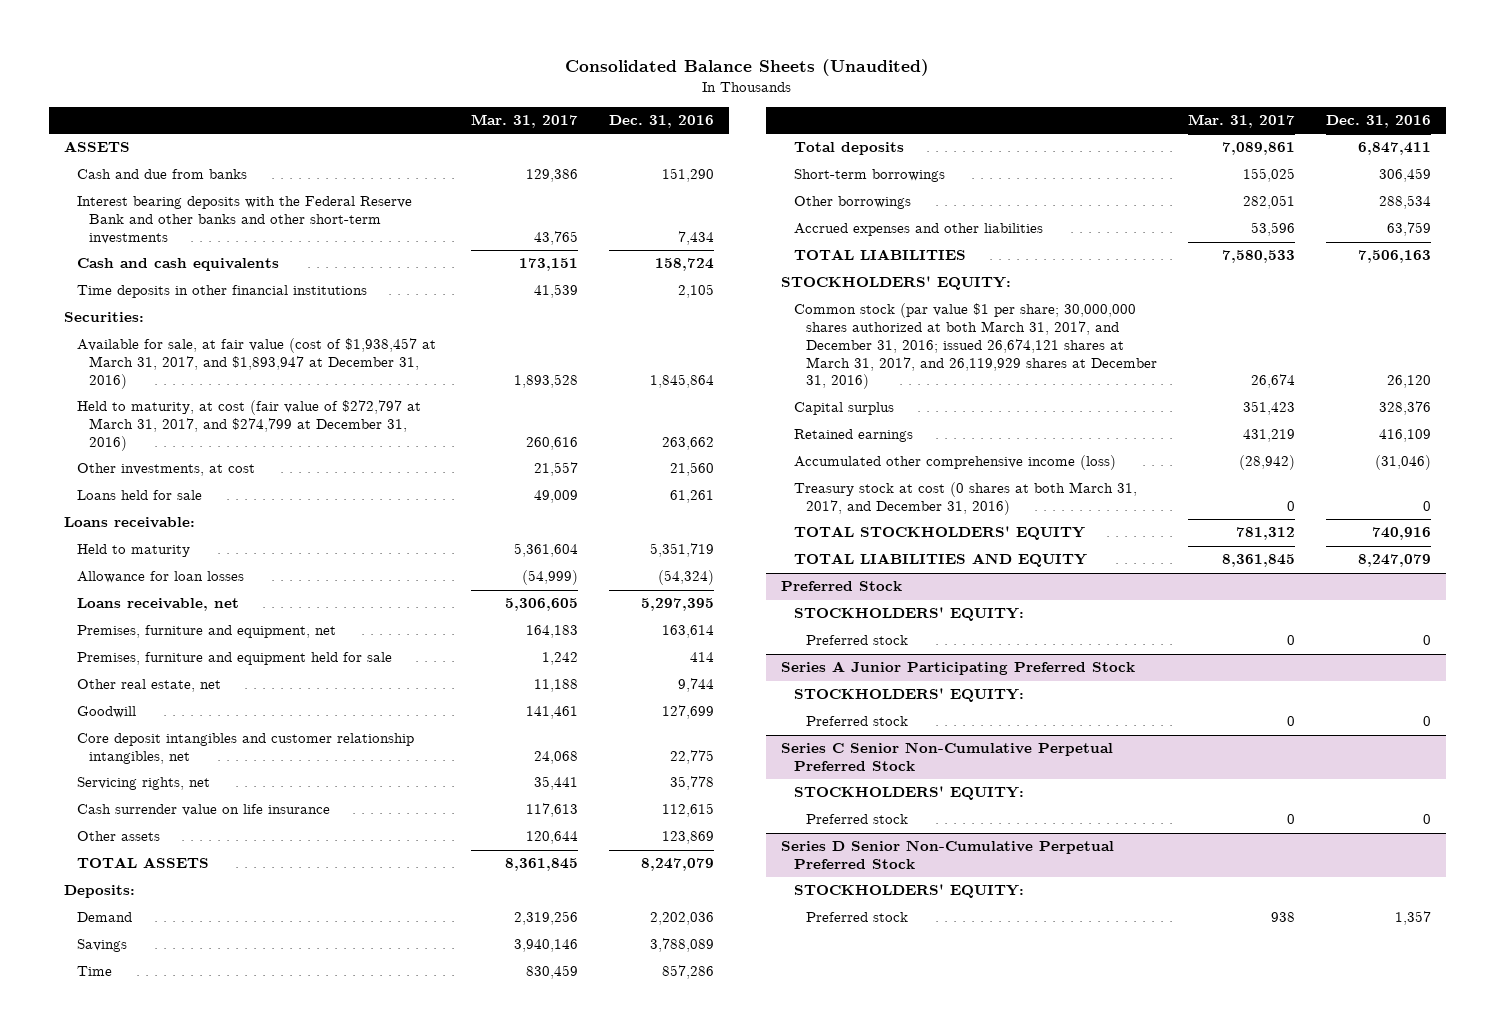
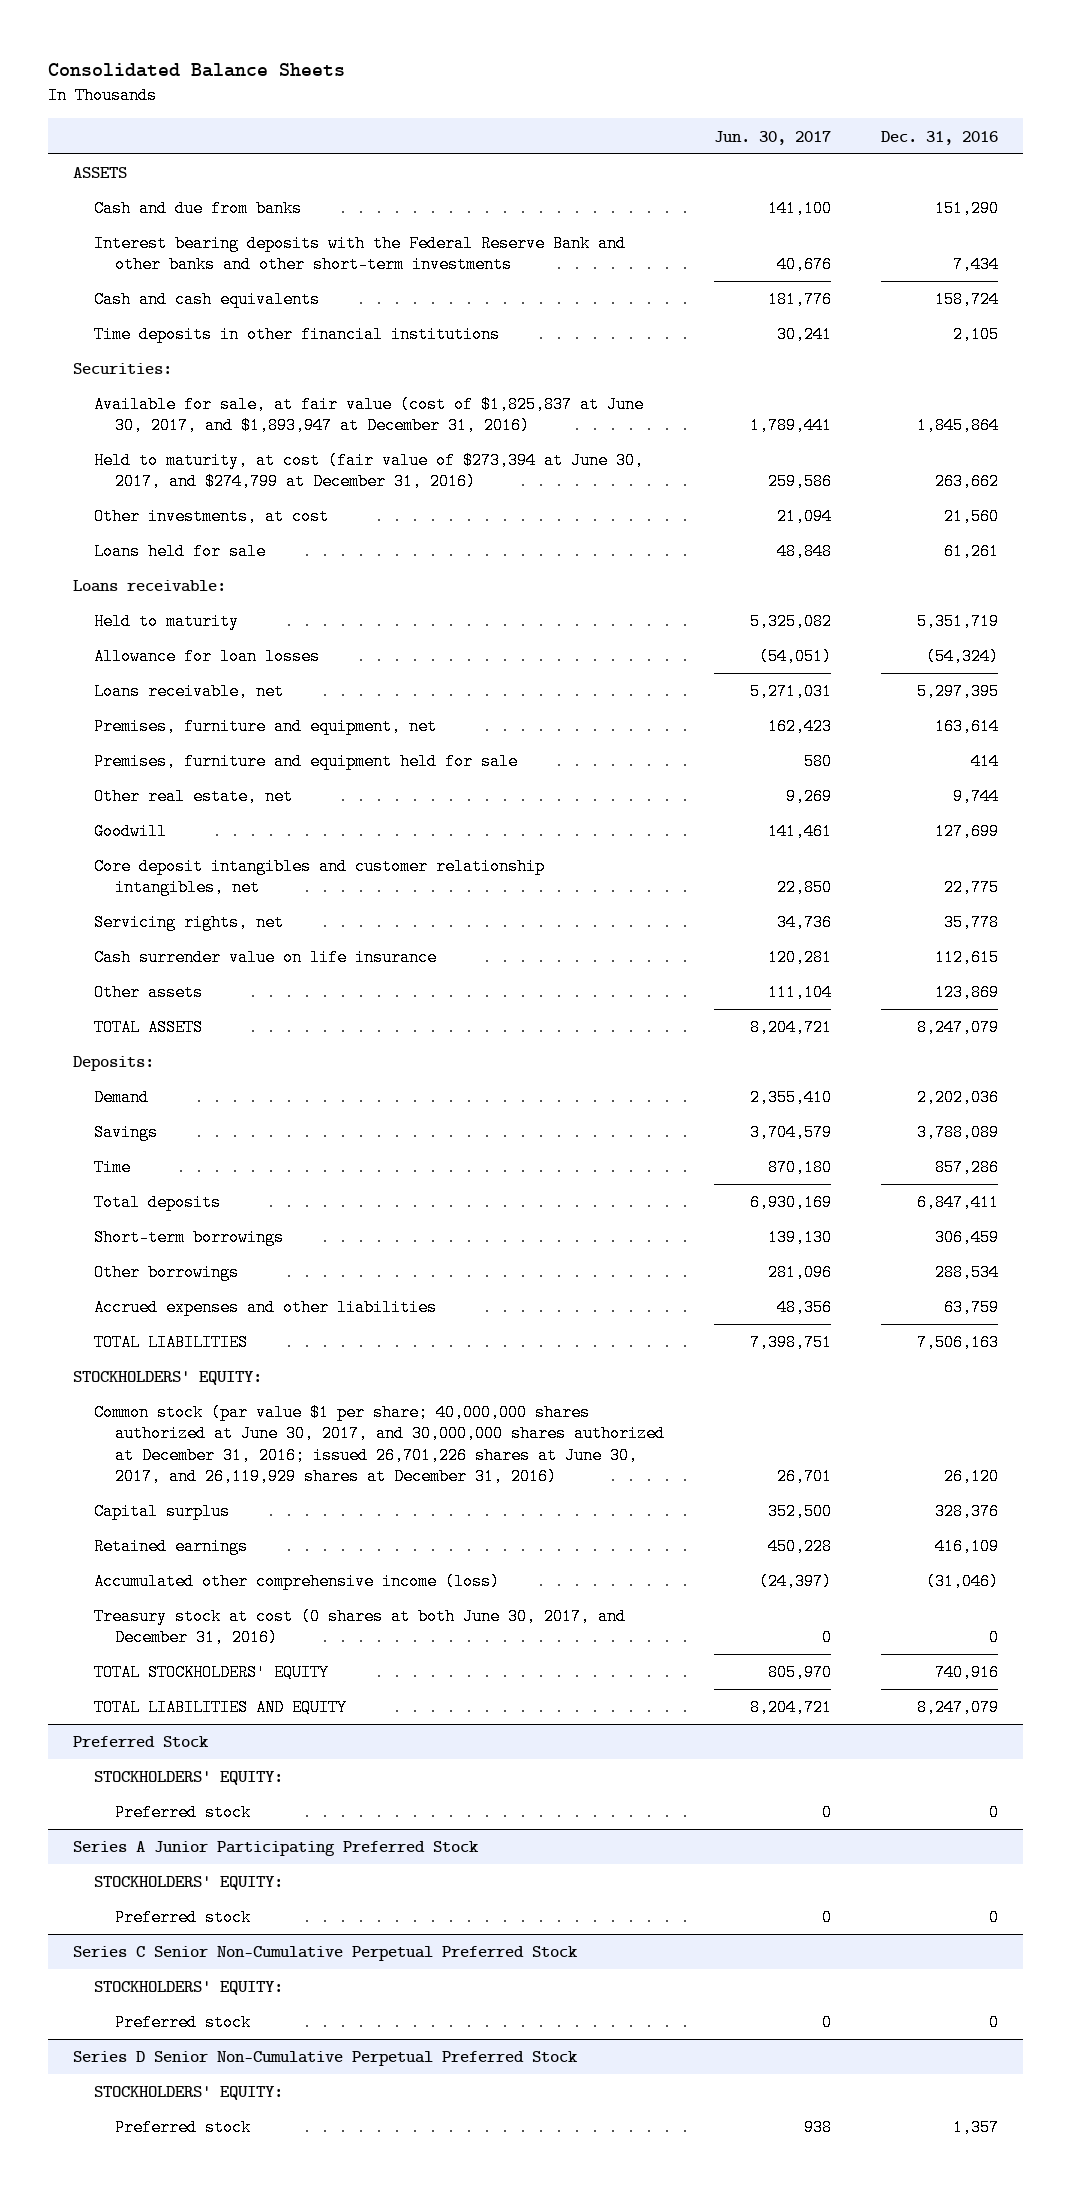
- Consolidated Balance Sheets (Unaudited)
+ Consolidated Balance Sheets
- | Mar. 31, 2017 | Dec. 31, 2016
+ | Jun. 30, 2017 | Dec. 31, 2016
- Available for sale, at fair value (cost of $1,938,457 at March 31, 2017, and $1,893,947 at December 31, 2016) | 1,893,528 | 1,845,864
- Held to maturity, at cost (fair value of $272,797 at March 31, 2017, and $274,799 at December 31, 2016) | 260,616 | 263,662
+ Available for sale, at fair value (cost of $1,825,837 at June 30, 2017, and $1,893,947 at December 31, 2016) | 1,789,441 | 1,845,864
+ Held to maturity, at cost (fair value of $273,394 at June 30, 2017, and $274,799 at December 31, 2016) | 259,586 | 263,662
- Common stock (par value $1 per share; 30,000,000 shares authorized at both March 31, 2017, and December 31, 2016; issued 26,674,121 shares at March 31, 2017, and 26,119,929 shares at December 31, 2016) | 26,674 | 26,120
+ Common stock (par value $1 per share; 40,000,000 shares authorized at June 30, 2017, and 30,000,000 shares authorized at December 31, 2016; issued 26,701,226 shares at June 30, 2017, and 26,119,929 shares at December 31, 2016) | 26,701 | 26,120
- Treasury stock at cost (0 shares at both March 31, 2017, and December 31, 2016) | 0 | 0
+ Treasury stock at cost (0 shares at both June 30, 2017, and December 31, 2016) | 0 | 0

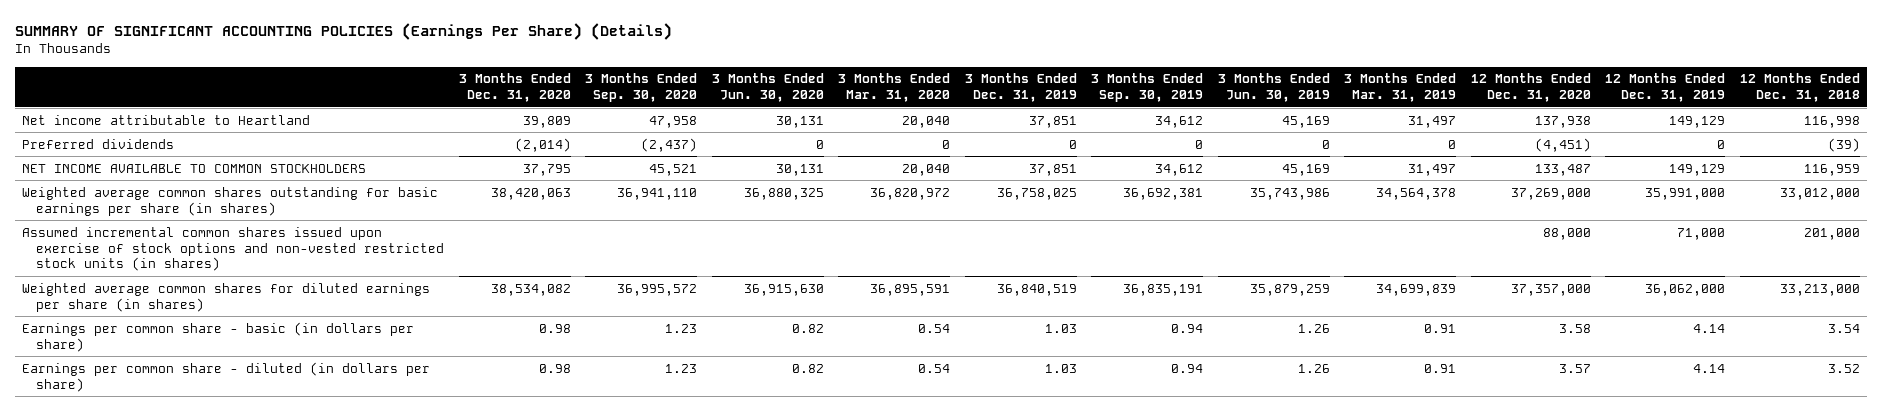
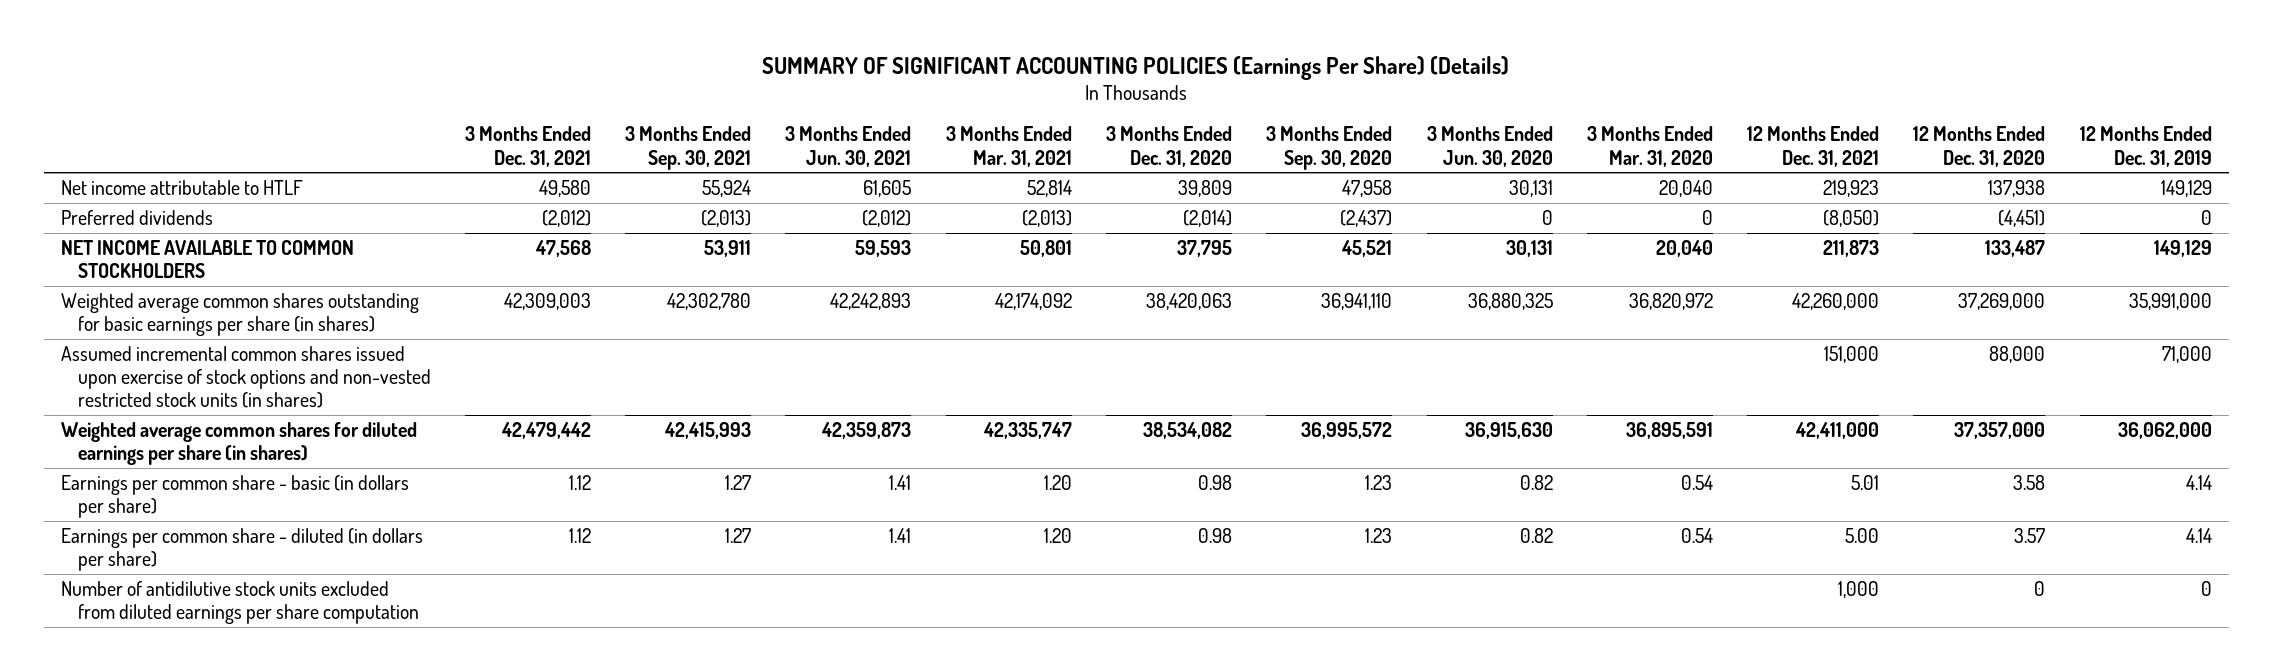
- | 3 Months Ended Dec. 31, 2020 | 3 Months Ended Sep. 30, 2020 | 3 Months Ended Jun. 30, 2020 | 3 Months Ended Mar. 31, 2020 | 3 Months Ended Dec. 31, 2019 | 3 Months Ended Sep. 30, 2019 | 3 Months Ended Jun. 30, 2019 | 3 Months Ended Mar. 31, 2019 | 12 Months Ended Dec. 31, 2020 | 12 Months Ended Dec. 31, 2019 | 12 Months Ended Dec. 31, 2018
+ | 3 Months Ended Dec. 31, 2021 | 3 Months Ended Sep. 30, 2021 | 3 Months Ended Jun. 30, 2021 | 3 Months Ended Mar. 31, 2021 | 3 Months Ended Dec. 31, 2020 | 3 Months Ended Sep. 30, 2020 | 3 Months Ended Jun. 30, 2020 | 3 Months Ended Mar. 31, 2020 | 12 Months Ended Dec. 31, 2021 | 12 Months Ended Dec. 31, 2020 | 12 Months Ended Dec. 31, 2019
- Net income attributable to Heartland | 39,809 | 47,958 | 30,131 | 20,040 | 37,851 | 34,612 | 45,169 | 31,497 | 137,938 | 149,129 | 116,998
+ Net income attributable to HTLF | 49,580 | 55,924 | 61,605 | 52,814 | 39,809 | 47,958 | 30,131 | 20,040 | 219,923 | 137,938 | 149,129
+ Number of antidilutive stock units excluded from diluted earnings per share computation | | | | | | | | | 1,000 | 0 | 0

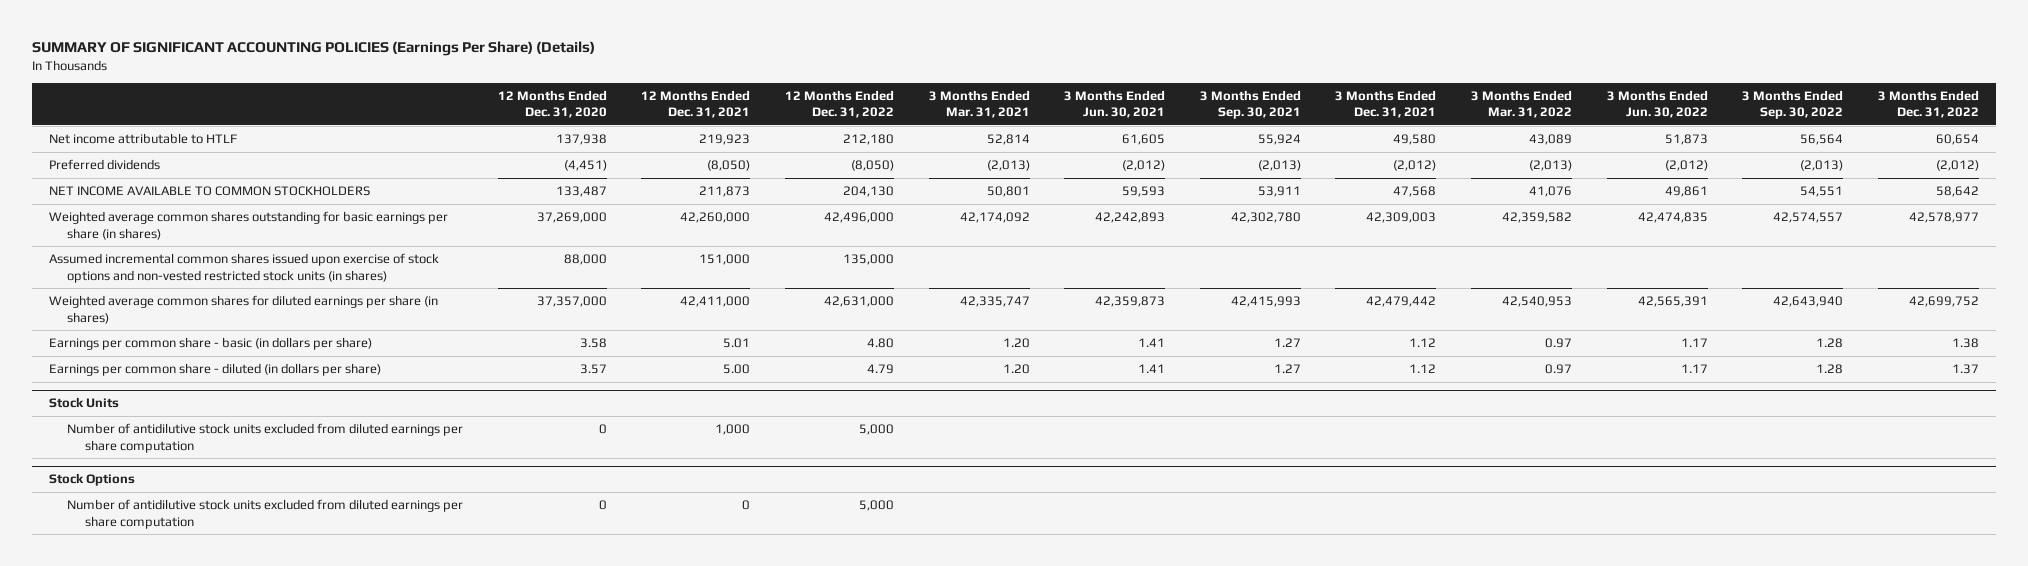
- | 3 Months Ended Dec. 31, 2021 | 3 Months Ended Sep. 30, 2021 | 3 Months Ended Jun. 30, 2021 | 3 Months Ended Mar. 31, 2021 | 3 Months Ended Dec. 31, 2020 | 3 Months Ended Sep. 30, 2020 | 3 Months Ended Jun. 30, 2020 | 3 Months Ended Mar. 31, 2020 | 12 Months Ended Dec. 31, 2021 | 12 Months Ended Dec. 31, 2020 | 12 Months Ended Dec. 31, 2019
+ | 12 Months Ended Dec. 31, 2020 | 12 Months Ended Dec. 31, 2021 | 12 Months Ended Dec. 31, 2022 | 3 Months Ended Mar. 31, 2021 | 3 Months Ended Jun. 30, 2021 | 3 Months Ended Sep. 30, 2021 | 3 Months Ended Dec. 31, 2021 | 3 Months Ended Mar. 31, 2022 | 3 Months Ended Jun. 30, 2022 | 3 Months Ended Sep. 30, 2022 | 3 Months Ended Dec. 31, 2022
+ Stock Units
+ Stock Options
+ Number of antidilutive stock units excluded from diluted earnings per share computation | 0 | 0 | 5,000 | | | | | | | |

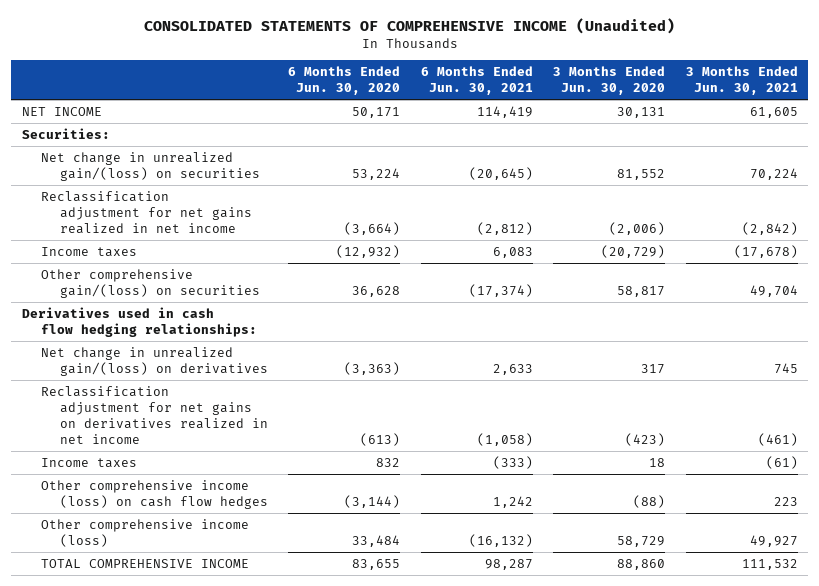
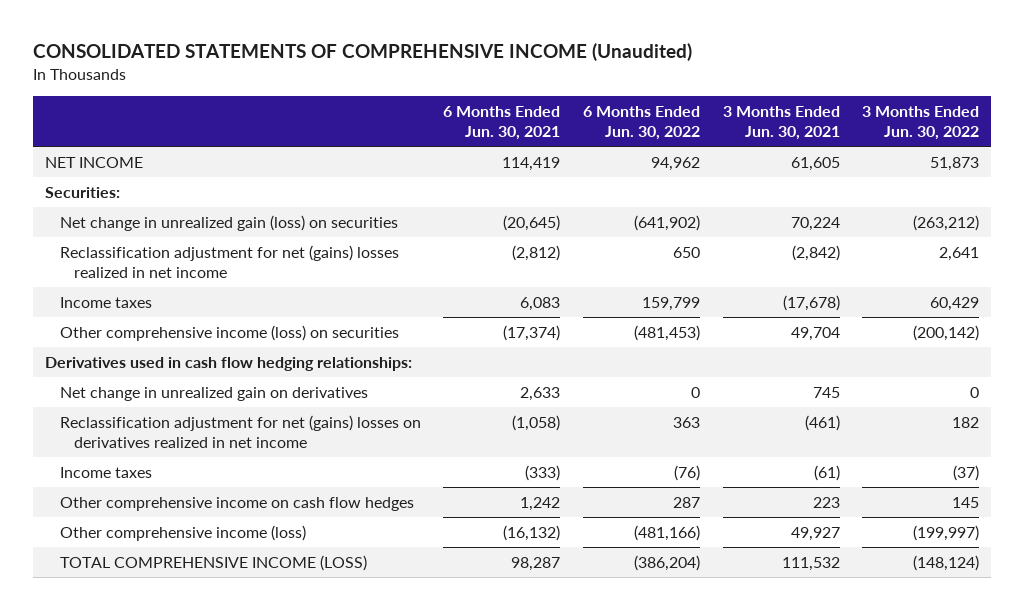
- | 6 Months Ended Jun. 30, 2020 | 6 Months Ended Jun. 30, 2021 | 3 Months Ended Jun. 30, 2020 | 3 Months Ended Jun. 30, 2021
+ | 6 Months Ended Jun. 30, 2021 | 6 Months Ended Jun. 30, 2022 | 3 Months Ended Jun. 30, 2021 | 3 Months Ended Jun. 30, 2022
- Net change in unrealized gain/(loss) on securities | 53,224 | (20,645) | 81,552 | 70,224
- Reclassification adjustment for net gains realized in net income | (3,664) | (2,812) | (2,006) | (2,842)
+ Net change in unrealized gain (loss) on securities | (20,645) | (641,902) | 70,224 | (263,212)
+ Reclassification adjustment for net (gains) losses realized in net income | (2,812) | 650 | (2,842) | 2,641
- Other comprehensive gain/(loss) on securities | 36,628 | (17,374) | 58,817 | 49,704
+ Other comprehensive income (loss) on securities | (17,374) | (481,453) | 49,704 | (200,142)
- Net change in unrealized gain/(loss) on derivatives | (3,363) | 2,633 | 317 | 745
- Reclassification adjustment for net gains on derivatives realized in net income | (613) | (1,058) | (423) | (461)
+ Net change in unrealized gain on derivatives | 2,633 | 0 | 745 | 0
+ Reclassification adjustment for net (gains) losses on derivatives realized in net income | (1,058) | 363 | (461) | 182
- Other comprehensive income (loss) on cash flow hedges | (3,144) | 1,242 | (88) | 223
+ Other comprehensive income on cash flow hedges | 1,242 | 287 | 223 | 145
- TOTAL COMPREHENSIVE INCOME | 83,655 | 98,287 | 88,860 | 111,532
+ TOTAL COMPREHENSIVE INCOME (LOSS) | 98,287 | (386,204) | 111,532 | (148,124)

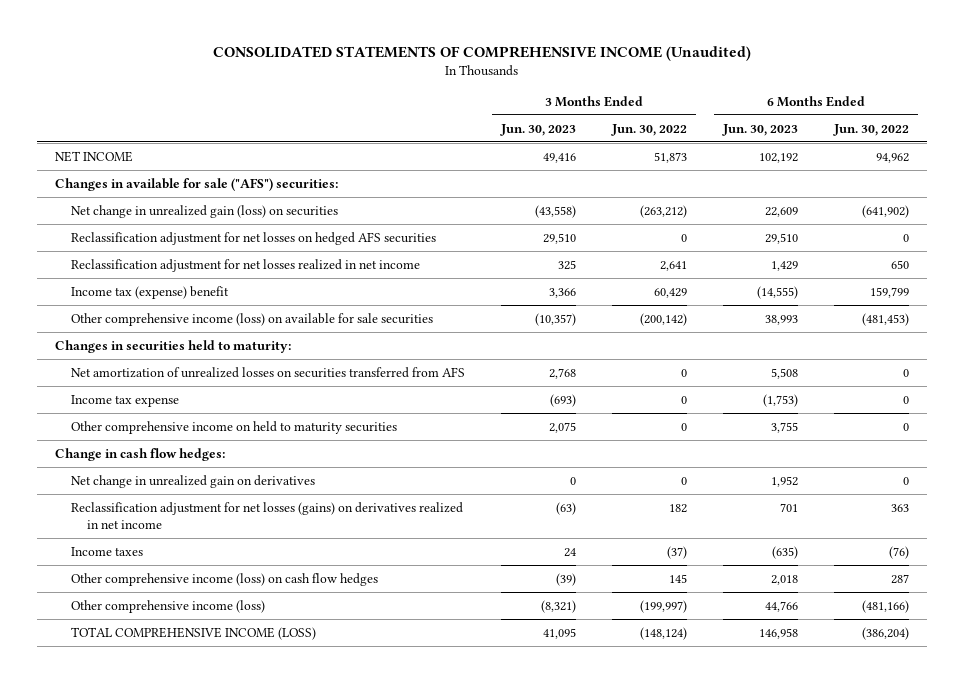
- | 6 Months Ended Jun. 30, 2021 | 6 Months Ended Jun. 30, 2022 | 3 Months Ended Jun. 30, 2021 | 3 Months Ended Jun. 30, 2022
+ | 3 Months Ended Jun. 30, 2023 | 3 Months Ended Jun. 30, 2022 | 6 Months Ended Jun. 30, 2023 | 6 Months Ended Jun. 30, 2022
- Securities:
+ Changes in available for sale ("AFS") securities:
- Reclassification adjustment for net (gains) losses realized in net income | (2,812) | 650 | (2,842) | 2,641
- Income taxes | 6,083 | 159,799 | (17,678) | 60,429
- Other comprehensive income (loss) on securities | (17,374) | (481,453) | 49,704 | (200,142)
- Derivatives used in cash flow hedging relationships:
+ Reclassification adjustment for net losses on hedged AFS securities | 29,510 | 0 | 29,510 | 0
+ Reclassification adjustment for net losses realized in net income | 325 | 2,641 | 1,429 | 650
+ Income tax (expense) benefit | 3,366 | 60,429 | (14,555) | 159,799
+ Other comprehensive income (loss) on available for sale securities | (10,357) | (200,142) | 38,993 | (481,453)
+ Changes in securities held to maturity:
+ Net amortization of unrealized losses on securities transferred from AFS | 2,768 | 0 | 5,508 | 0
+ Income tax expense | (693) | 0 | (1,753) | 0
+ Other comprehensive income on held to maturity securities | 2,075 | 0 | 3,755 | 0
+ Change in cash flow hedges:
- Reclassification adjustment for net (gains) losses on derivatives realized in net income | (1,058) | 363 | (461) | 182
+ Reclassification adjustment for net losses (gains) on derivatives realized in net income | (63) | 182 | 701 | 363
- Other comprehensive income on cash flow hedges | 1,242 | 287 | 223 | 145
+ Other comprehensive income (loss) on cash flow hedges | (39) | 145 | 2,018 | 287

